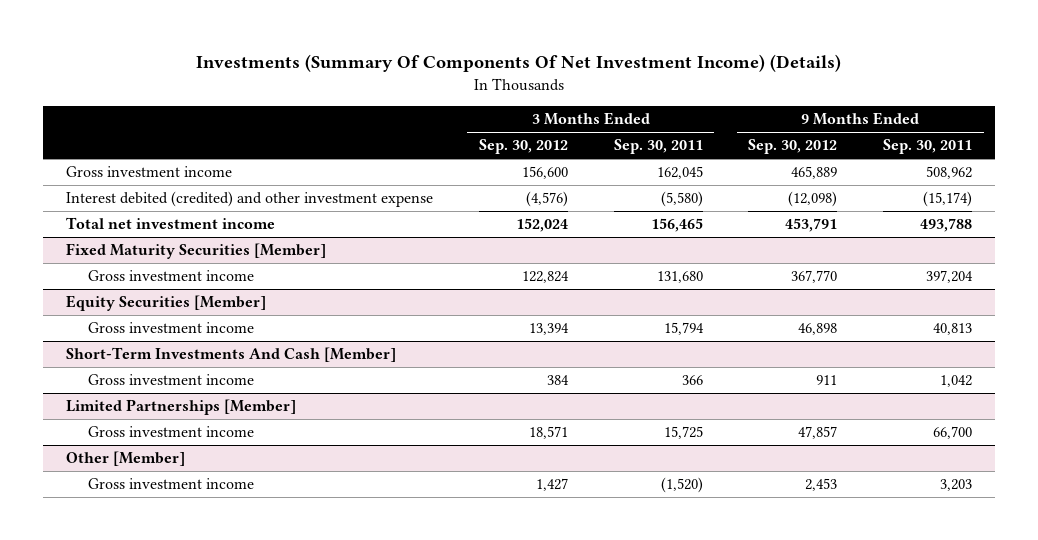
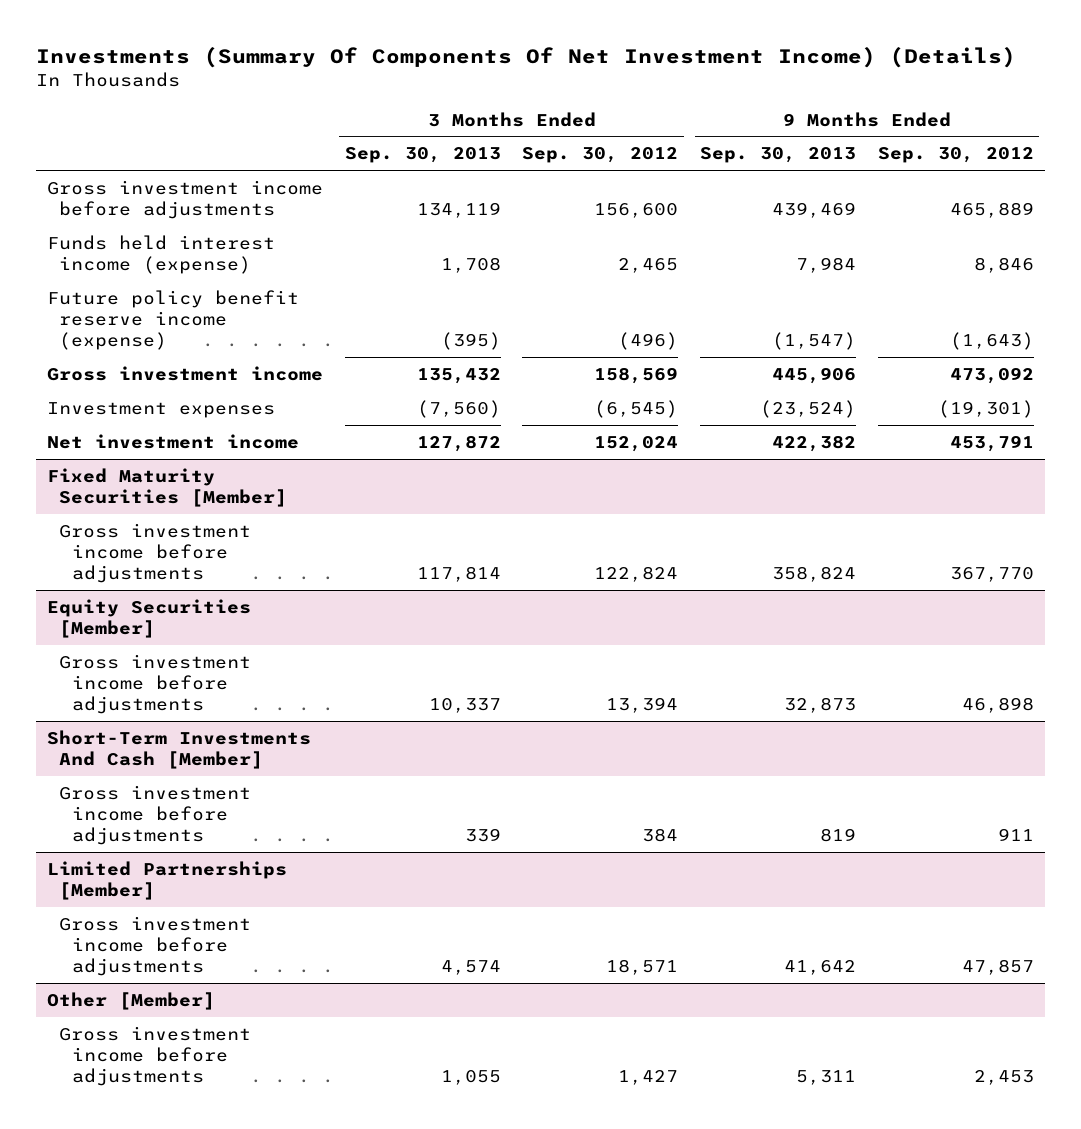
- | 3 Months Ended Sep. 30, 2012 | 3 Months Ended Sep. 30, 2011 | 9 Months Ended Sep. 30, 2012 | 9 Months Ended Sep. 30, 2011
+ | 3 Months Ended Sep. 30, 2013 | 3 Months Ended Sep. 30, 2012 | 9 Months Ended Sep. 30, 2013 | 9 Months Ended Sep. 30, 2012
- Gross investment income | 156,600 | 162,045 | 465,889 | 508,962
- Interest debited (credited) and other investment expense | (4,576) | (5,580) | (12,098) | (15,174)
- Total net investment income | 152,024 | 156,465 | 453,791 | 493,788
+ Gross investment income before adjustments | 134,119 | 156,600 | 439,469 | 465,889
+ Funds held interest income (expense) | 1,708 | 2,465 | 7,984 | 8,846
+ Future policy benefit reserve income (expense) | (395) | (496) | (1,547) | (1,643)
+ Gross investment income | 135,432 | 158,569 | 445,906 | 473,092
+ Investment expenses | (7,560) | (6,545) | (23,524) | (19,301)
+ Net investment income | 127,872 | 152,024 | 422,382 | 453,791
@ Fixed Maturity Securities [Member]
- Gross investment income | 122,824 | 131,680 | 367,770 | 397,204
+ Gross investment income before adjustments | 117,814 | 122,824 | 358,824 | 367,770
@ Equity Securities [Member]
- Gross investment income | 13,394 | 15,794 | 46,898 | 40,813
+ Gross investment income before adjustments | 10,337 | 13,394 | 32,873 | 46,898
@ Short-Term Investments And Cash [Member]
- Gross investment income | 384 | 366 | 911 | 1,042
+ Gross investment income before adjustments | 339 | 384 | 819 | 911
@ Limited Partnerships [Member]
- Gross investment income | 18,571 | 15,725 | 47,857 | 66,700
+ Gross investment income before adjustments | 4,574 | 18,571 | 41,642 | 47,857
@ Other [Member]
- Gross investment income | 1,427 | (1,520) | 2,453 | 3,203
+ Gross investment income before adjustments | 1,055 | 1,427 | 5,311 | 2,453

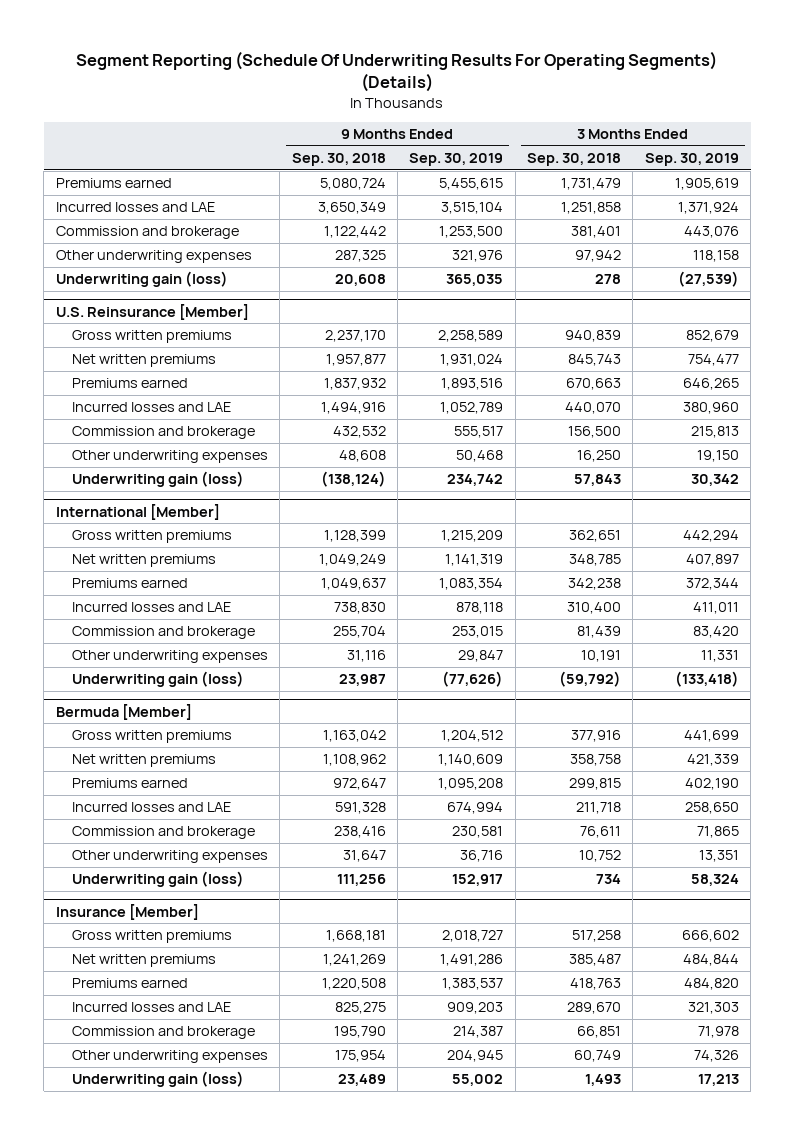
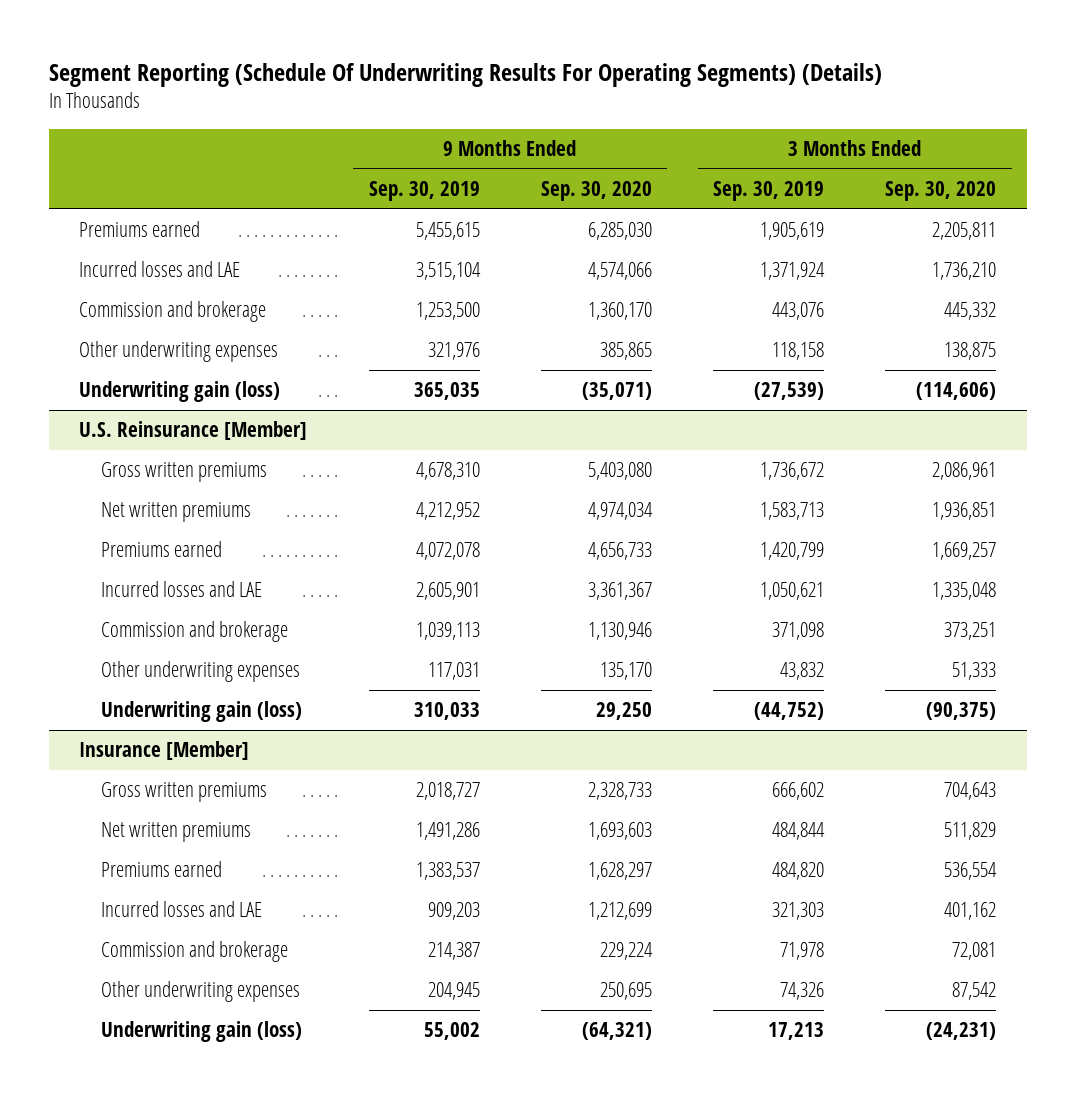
- | 9 Months Ended Sep. 30, 2018 | 9 Months Ended Sep. 30, 2019 | 3 Months Ended Sep. 30, 2018 | 3 Months Ended Sep. 30, 2019
+ | 9 Months Ended Sep. 30, 2019 | 9 Months Ended Sep. 30, 2020 | 3 Months Ended Sep. 30, 2019 | 3 Months Ended Sep. 30, 2020
@ U.S. Reinsurance [Member]
- Gross written premiums | 2,237,170 | 2,258,589 | 940,839 | 852,679
- Net written premiums | 1,957,877 | 1,931,024 | 845,743 | 754,477
- Premiums earned | 1,837,932 | 1,893,516 | 670,663 | 646,265
- Incurred losses and LAE | 1,494,916 | 1,052,789 | 440,070 | 380,960
- Commission and brokerage | 432,532 | 555,517 | 156,500 | 215,813
- Other underwriting expenses | 48,608 | 50,468 | 16,250 | 19,150
- Underwriting gain (loss) | (138,124) | 234,742 | 57,843 | 30,342
- International [Member]
- Gross written premiums | 1,128,399 | 1,215,209 | 362,651 | 442,294
- Net written premiums | 1,049,249 | 1,141,319 | 348,785 | 407,897
- Premiums earned | 1,049,637 | 1,083,354 | 342,238 | 372,344
- Incurred losses and LAE | 738,830 | 878,118 | 310,400 | 411,011
- Commission and brokerage | 255,704 | 253,015 | 81,439 | 83,420
- Other underwriting expenses | 31,116 | 29,847 | 10,191 | 11,331
- Underwriting gain (loss) | 23,987 | (77,626) | (59,792) | (133,418)
- Bermuda [Member]
- Gross written premiums | 1,163,042 | 1,204,512 | 377,916 | 441,699
- Net written premiums | 1,108,962 | 1,140,609 | 358,758 | 421,339
- Premiums earned | 972,647 | 1,095,208 | 299,815 | 402,190
- Incurred losses and LAE | 591,328 | 674,994 | 211,718 | 258,650
- Commission and brokerage | 238,416 | 230,581 | 76,611 | 71,865
- Other underwriting expenses | 31,647 | 36,716 | 10,752 | 13,351
- Underwriting gain (loss) | 111,256 | 152,917 | 734 | 58,324
@ U.S. Reinsurance [Member]
+ Gross written premiums | 4,678,310 | 5,403,080 | 1,736,672 | 2,086,961
+ Net written premiums | 4,212,952 | 4,974,034 | 1,583,713 | 1,936,851
+ Premiums earned | 4,072,078 | 4,656,733 | 1,420,799 | 1,669,257
+ Incurred losses and LAE | 2,605,901 | 3,361,367 | 1,050,621 | 1,335,048
+ Commission and brokerage | 1,039,113 | 1,130,946 | 371,098 | 373,251
+ Other underwriting expenses | 117,031 | 135,170 | 43,832 | 51,333
+ Underwriting gain (loss) | 310,033 | 29,250 | (44,752) | (90,375)

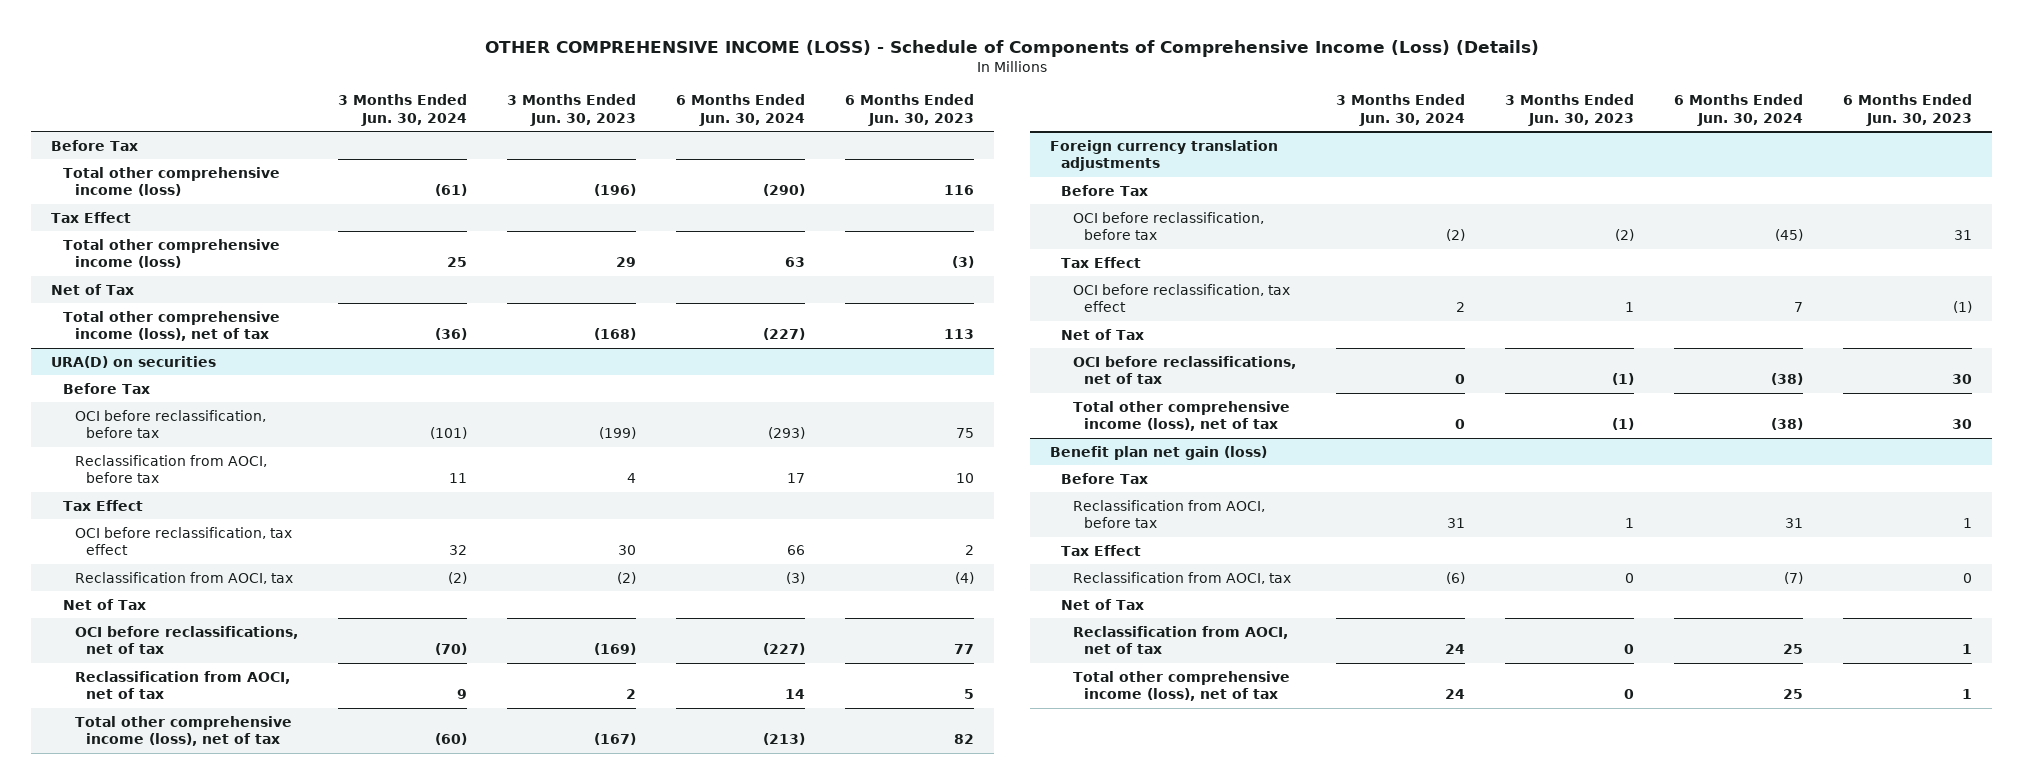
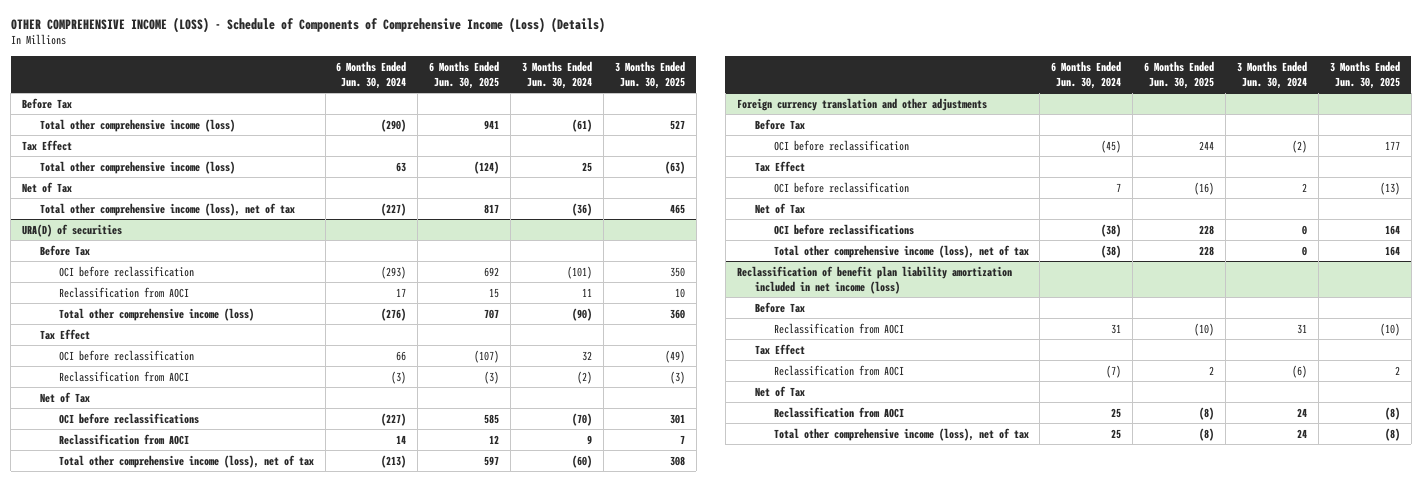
- | 3 Months Ended Jun. 30, 2024 | 3 Months Ended Jun. 30, 2023 | 6 Months Ended Jun. 30, 2024 | 6 Months Ended Jun. 30, 2023
+ | 6 Months Ended Jun. 30, 2024 | 6 Months Ended Jun. 30, 2025 | 3 Months Ended Jun. 30, 2024 | 3 Months Ended Jun. 30, 2025
- URA(D) on securities
+ URA(D) of securities
- OCI before reclassification, before tax | (101) | (199) | (293) | 75
- Reclassification from AOCI, before tax | 11 | 4 | 17 | 10
+ OCI before reclassification | (293) | 692 | (101) | 350
+ Reclassification from AOCI | 17 | 15 | 11 | 10
+ Total other comprehensive income (loss) | (276) | 707 | (90) | 360
- OCI before reclassification, tax effect | 32 | 30 | 66 | 2
- Reclassification from AOCI, tax | (2) | (2) | (3) | (4)
+ OCI before reclassification | 66 | (107) | 32 | (49)
+ Reclassification from AOCI | (3) | (3) | (2) | (3)
- OCI before reclassifications, net of tax | (70) | (169) | (227) | 77
- Reclassification from AOCI, net of tax | 9 | 2 | 14 | 5
+ OCI before reclassifications | (227) | 585 | (70) | 301
+ Reclassification from AOCI | 14 | 12 | 9 | 7
- Foreign currency translation adjustments
+ Foreign currency translation and other adjustments
- OCI before reclassification, before tax | (2) | (2) | (45) | 31
+ OCI before reclassification | (45) | 244 | (2) | 177
- OCI before reclassification, tax effect | 2 | 1 | 7 | (1)
+ OCI before reclassification | 7 | (16) | 2 | (13)
- OCI before reclassifications, net of tax | 0 | (1) | (38) | 30
+ OCI before reclassifications | (38) | 228 | 0 | 164
- Benefit plan net gain (loss)
+ Reclassification of benefit plan liability amortization included in net income (loss)
- Reclassification from AOCI, before tax | 31 | 1 | 31 | 1
+ Reclassification from AOCI | 31 | (10) | 31 | (10)
- Reclassification from AOCI, tax | (6) | 0 | (7) | 0
+ Reclassification from AOCI | (7) | 2 | (6) | 2
- Reclassification from AOCI, net of tax | 24 | 0 | 25 | 1
+ Reclassification from AOCI | 25 | (8) | 24 | (8)

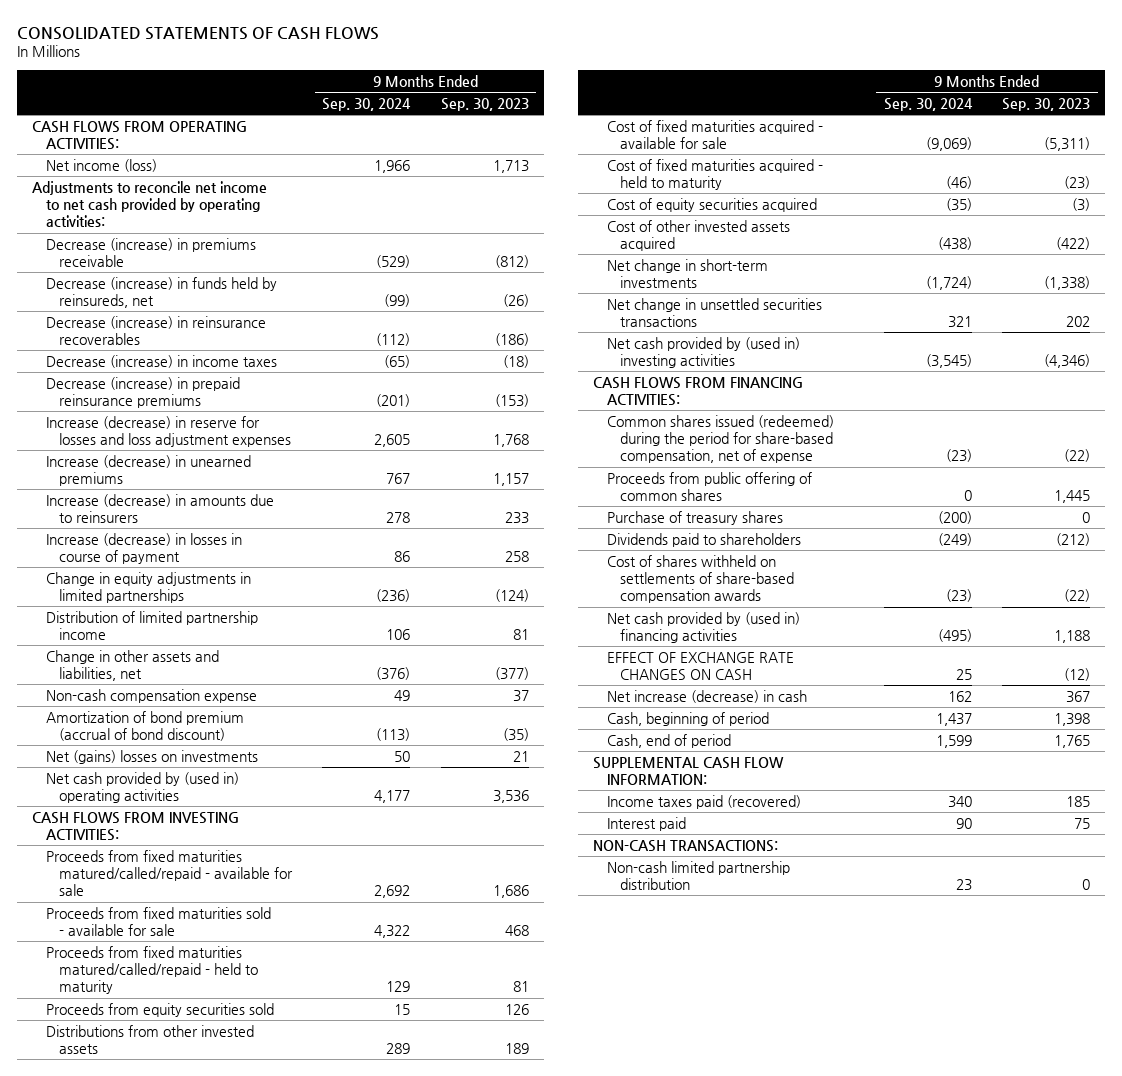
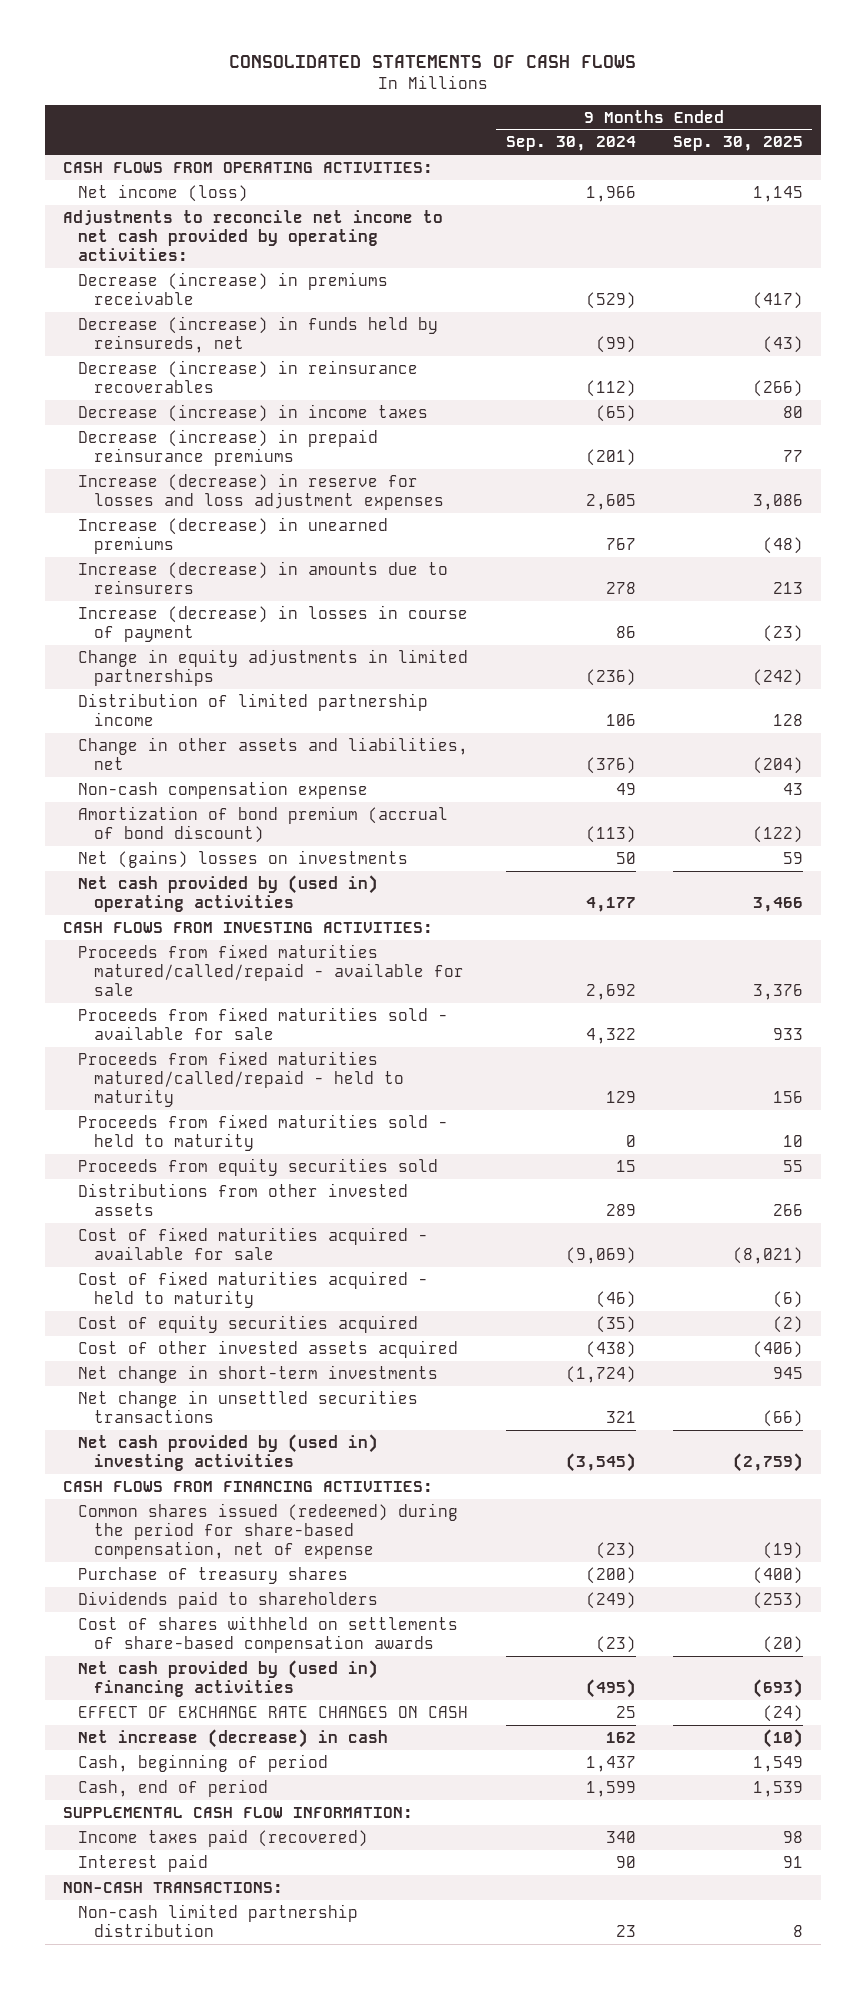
- | 9 Months Ended Sep. 30, 2024 | 9 Months Ended Sep. 30, 2023
+ | 9 Months Ended Sep. 30, 2024 | 9 Months Ended Sep. 30, 2025
+ Proceeds from fixed maturities sold - held to maturity | 0 | 10
- Proceeds from public offering of common shares | 0 | 1,445

